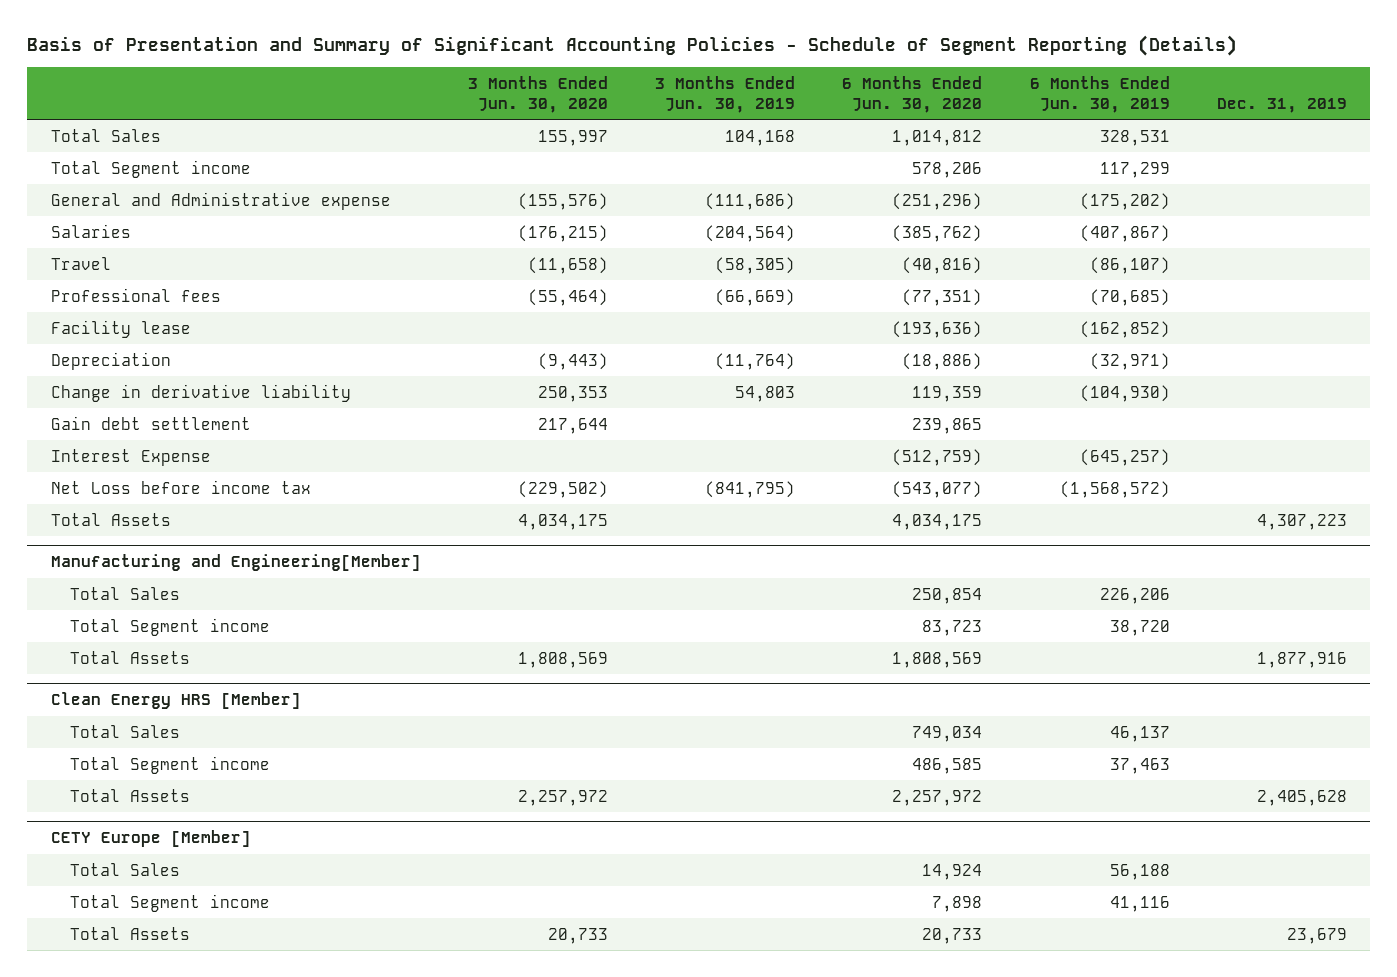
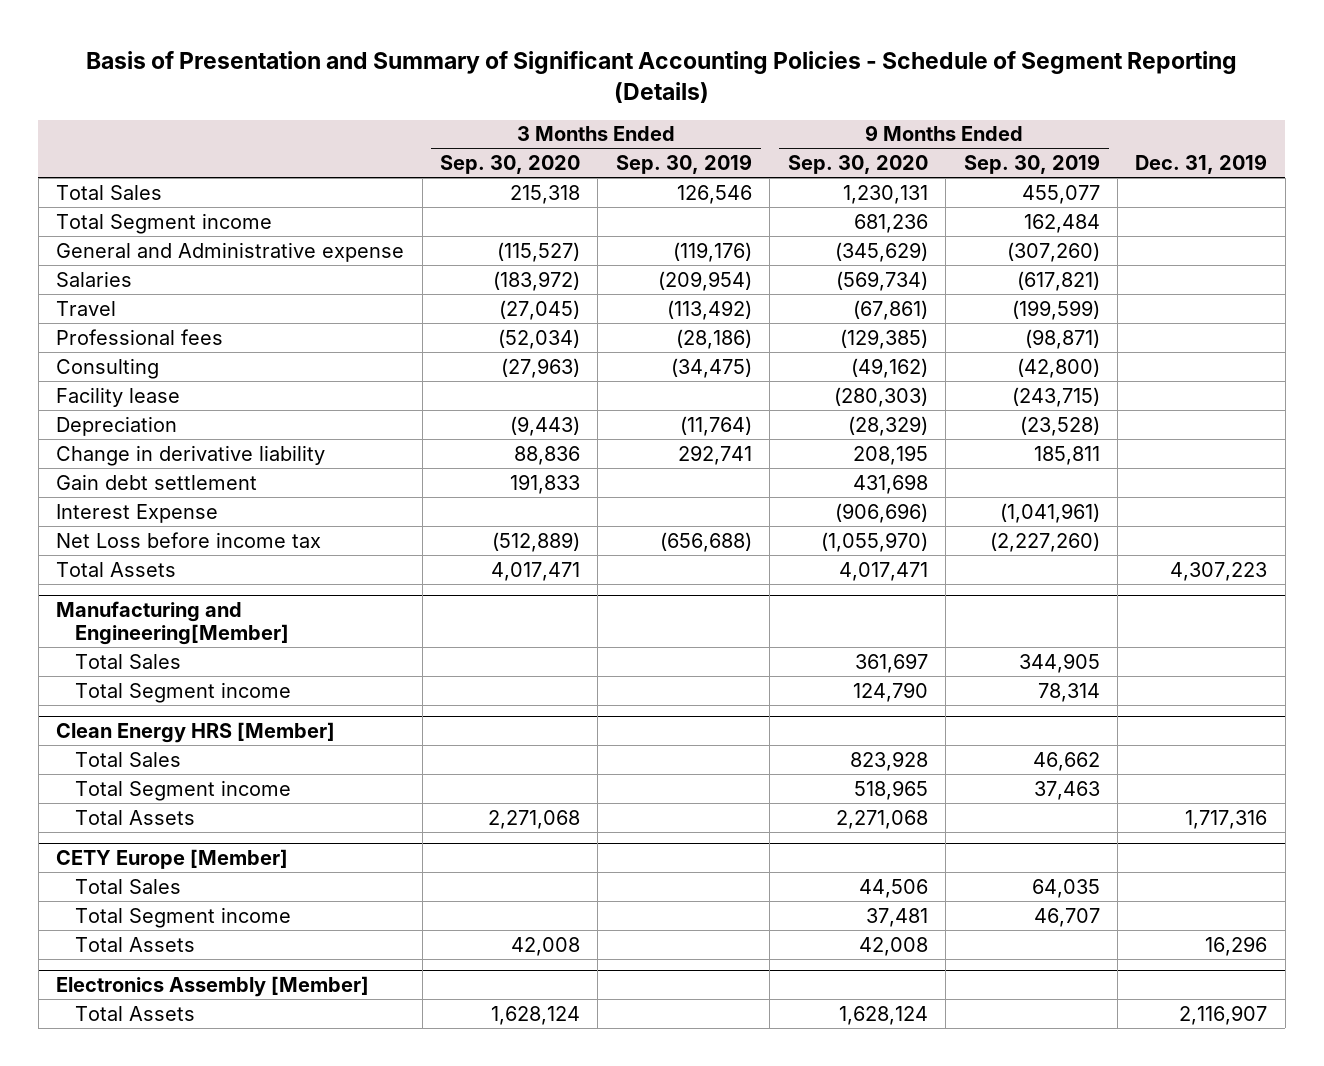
- | 3 Months Ended Jun. 30, 2020 | 3 Months Ended Jun. 30, 2019 | 6 Months Ended Jun. 30, 2020 | 6 Months Ended Jun. 30, 2019 | Dec. 31, 2019
+ | 3 Months Ended Sep. 30, 2020 | 3 Months Ended Sep. 30, 2019 | 9 Months Ended Sep. 30, 2020 | 9 Months Ended Sep. 30, 2019 | Dec. 31, 2019
+ Consulting | (27,963) | (34,475) | (49,162) | (42,800) |
@ Manufacturing and Engineering[Member]
- Total Assets | 1,808,569 | | 1,808,569 | | 1,877,916
@ Clean Energy HRS [Member]
- Total Assets | 2,257,972 | | 2,257,972 | | 2,405,628
+ Total Assets | 2,271,068 | | 2,271,068 | | 1,717,316
@ CETY Europe [Member]
- Total Assets | 20,733 | | 20,733 | | 23,679
+ Total Assets | 42,008 | | 42,008 | | 16,296
+ Electronics Assembly [Member]
+ Total Assets | 1,628,124 | | 1,628,124 | | 2,116,907

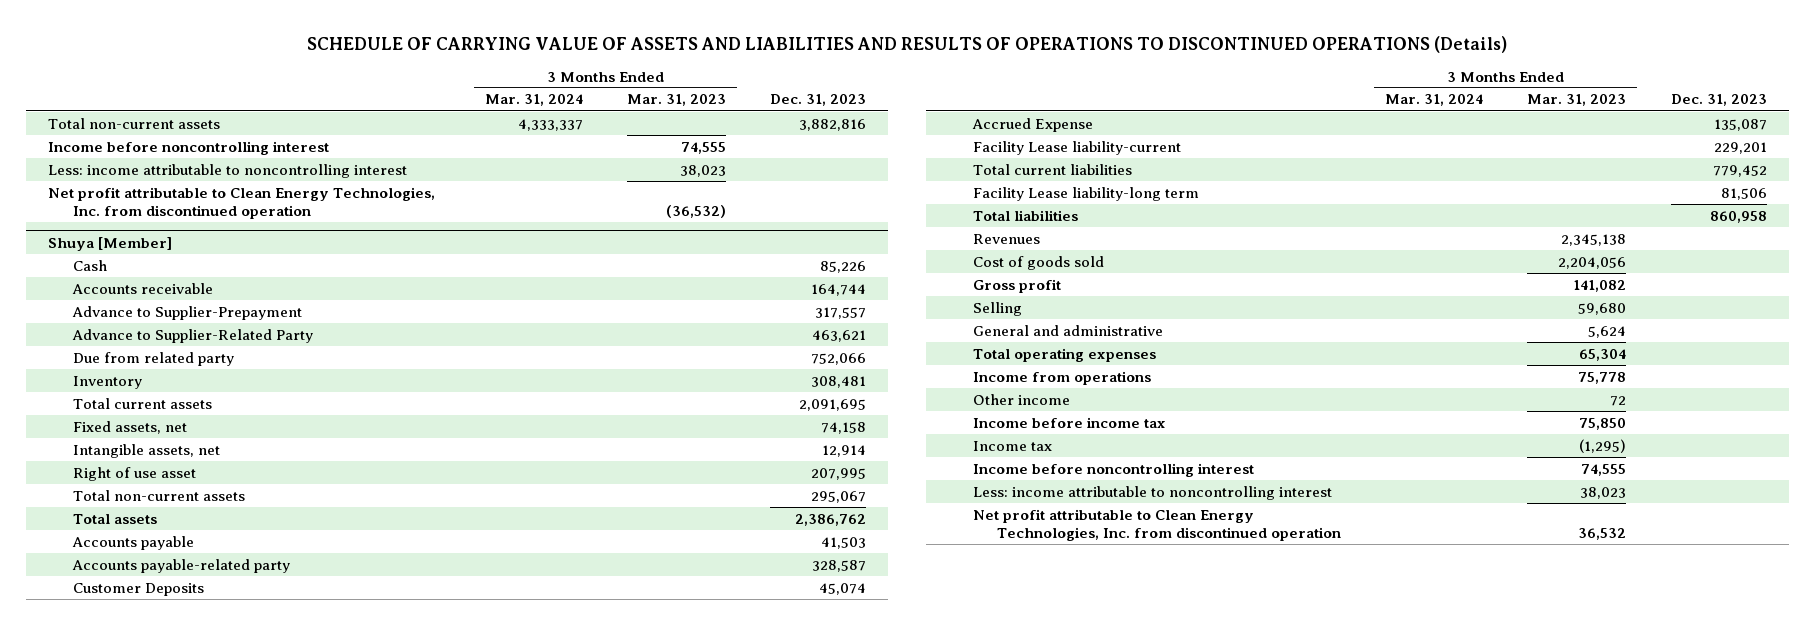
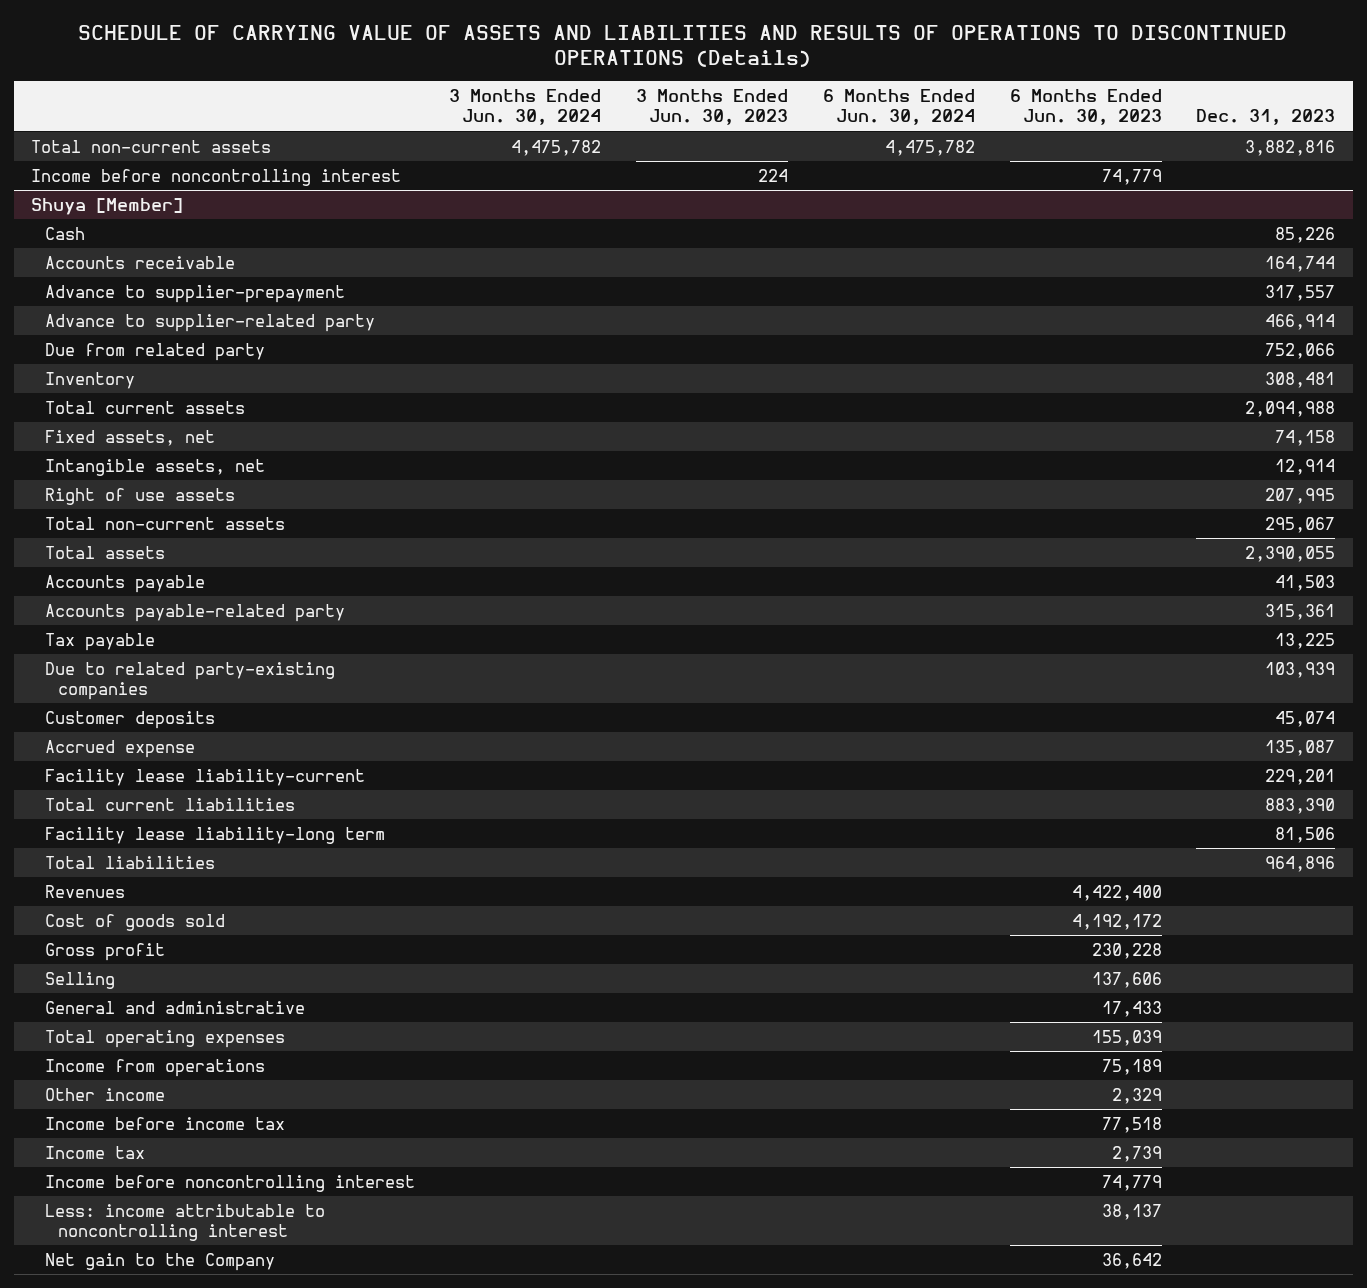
- | 3 Months Ended Mar. 31, 2024 | 3 Months Ended Mar. 31, 2023 | Dec. 31, 2023
+ | 3 Months Ended Jun. 30, 2024 | 3 Months Ended Jun. 30, 2023 | 6 Months Ended Jun. 30, 2024 | 6 Months Ended Jun. 30, 2023 | Dec. 31, 2023
- Less: income attributable to noncontrolling interest | | 38,023 |
- Net profit attributable to Clean Energy Technologies, Inc. from discontinued operation | | (36,532) |
@ Shuya [Member]
- Advance to Supplier-Prepayment | | | 317,557
- Advance to Supplier-Related Party | | | 463,621
+ Advance to supplier-prepayment | | | | | 317,557
+ Advance to supplier-related party | | | | | 466,914
- Total current assets | | | 2,091,695
+ Total current assets | | | | | 2,094,988
- Right of use asset | | | 207,995
+ Right of use assets | | | | | 207,995
- Total assets | | | 2,386,762
+ Total assets | | | | | 2,390,055
- Accounts payable-related party | | | 328,587
- Customer Deposits | | | 45,074
- Accrued Expense | | | 135,087
- Facility Lease liability-current | | | 229,201
- Total current liabilities | | | 779,452
- Facility Lease liability-long term | | | 81,506
- Total liabilities | | | 860,958
+ Accounts payable-related party | | | | | 315,361
+ Tax payable | | | | | 13,225
+ Due to related party-existing companies | | | | | 103,939
+ Customer deposits | | | | | 45,074
+ Accrued expense | | | | | 135,087
+ Facility lease liability-current | | | | | 229,201
+ Total current liabilities | | | | | 883,390
+ Facility lease liability-long term | | | | | 81,506
+ Total liabilities | | | | | 964,896
- Net profit attributable to Clean Energy Technologies, Inc. from discontinued operation | | 36,532 |
+ Net gain to the Company | | | | 36,642 |

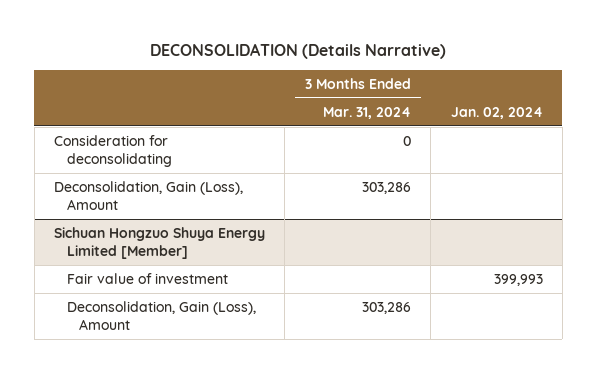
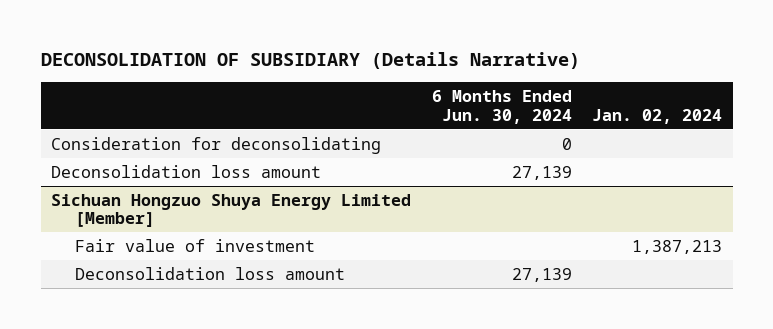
- DECONSOLIDATION (Details Narrative)
+ DECONSOLIDATION OF SUBSIDIARY (Details Narrative)
- | 3 Months Ended Mar. 31, 2024 | Jan. 02, 2024
+ | 6 Months Ended Jun. 30, 2024 | Jan. 02, 2024
- Deconsolidation, Gain (Loss), Amount | 303,286 |
+ Deconsolidation loss amount | 27,139 |
@ Sichuan Hongzuo Shuya Energy Limited [Member]
- Fair value of investment | | 399,993
- Deconsolidation, Gain (Loss), Amount | 303,286 |
+ Fair value of investment | | 1,387,213
+ Deconsolidation loss amount | 27,139 |

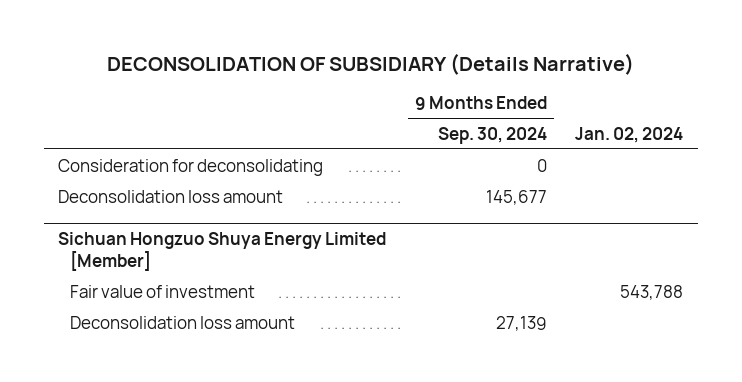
- | 6 Months Ended Jun. 30, 2024 | Jan. 02, 2024
+ | 9 Months Ended Sep. 30, 2024 | Jan. 02, 2024
@ Sichuan Hongzuo Shuya Energy Limited [Member]
- Fair value of investment | | 1,387,213
+ Fair value of investment | | 543,788

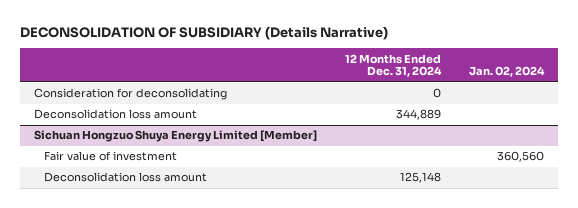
- | 9 Months Ended Sep. 30, 2024 | Jan. 02, 2024
+ | 12 Months Ended Dec. 31, 2024 | Jan. 02, 2024
@ Sichuan Hongzuo Shuya Energy Limited [Member]
- Fair value of investment | | 543,788
+ Fair value of investment | | 360,560

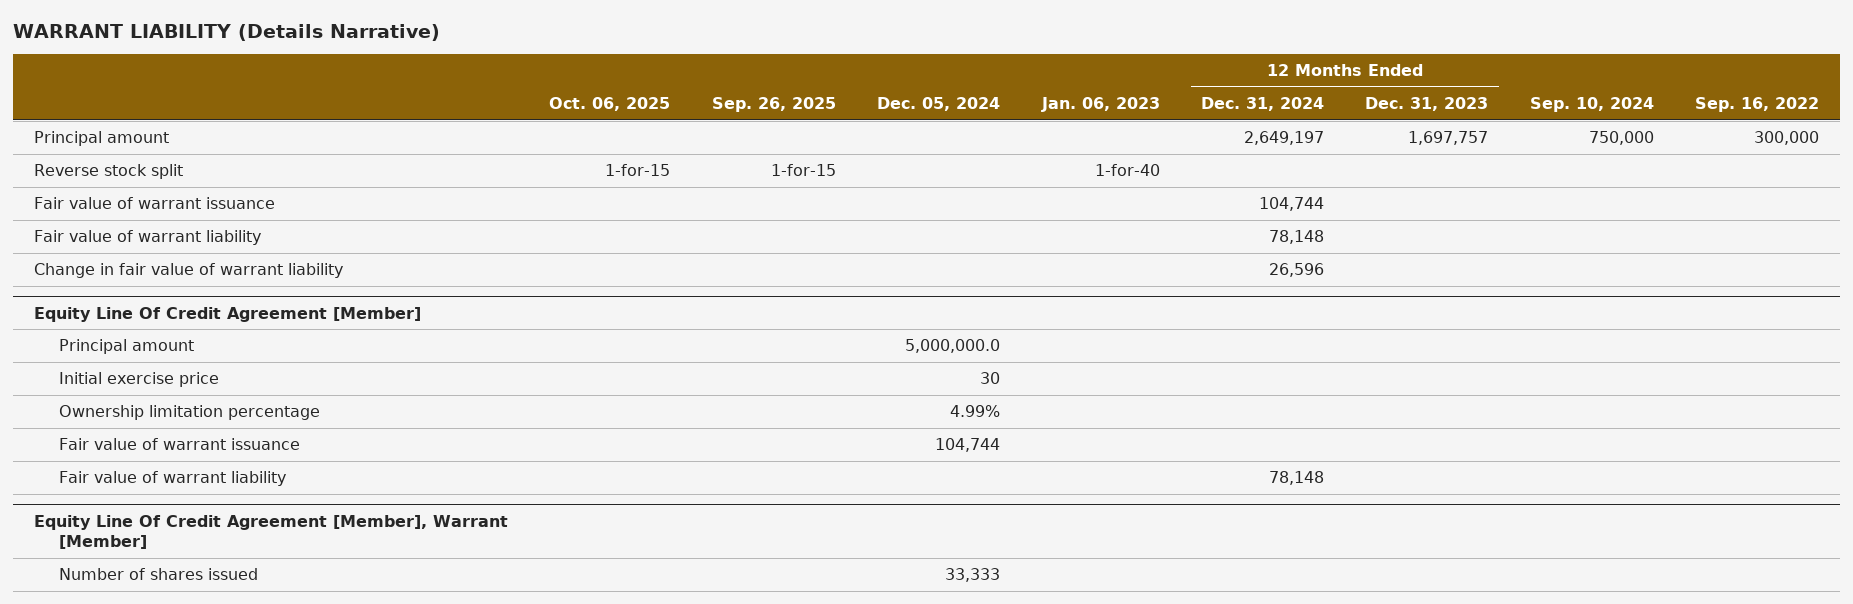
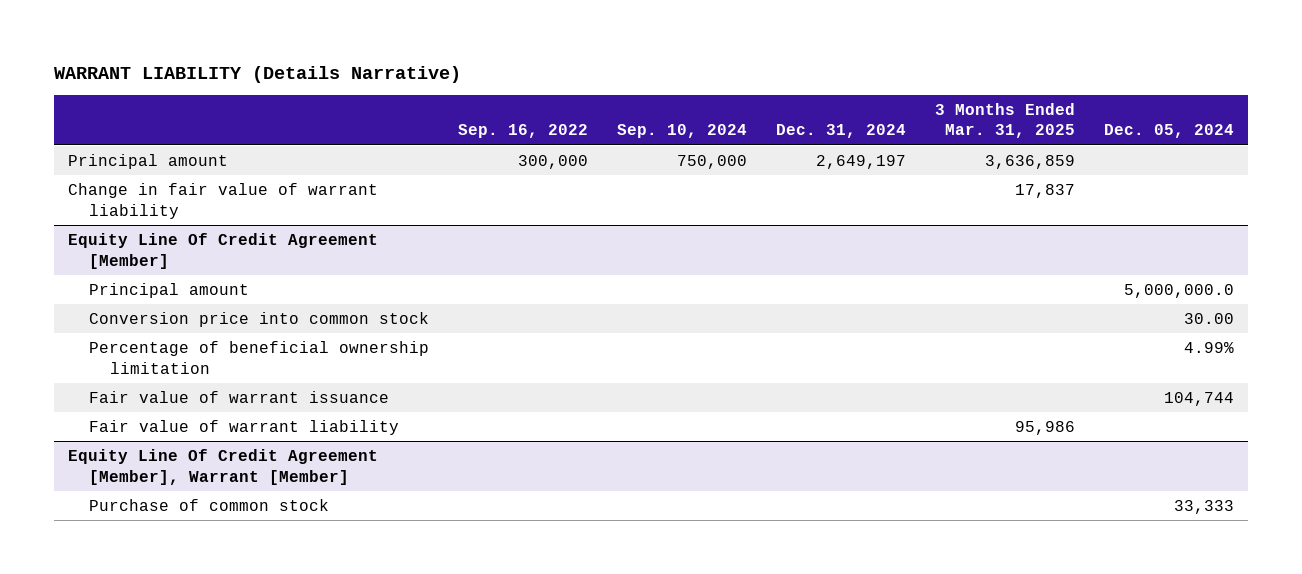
- | Oct. 06, 2025 | Sep. 26, 2025 | Dec. 05, 2024 | Jan. 06, 2023 | 12 Months Ended Dec. 31, 2024 | 12 Months Ended Dec. 31, 2023 | Sep. 10, 2024 | Sep. 16, 2022
+ | Sep. 16, 2022 | Sep. 10, 2024 | Dec. 31, 2024 | 3 Months Ended Mar. 31, 2025 | Dec. 05, 2024
- Reverse stock split | 1-for-15 | 1-for-15 | | 1-for-40 | | | |
- Fair value of warrant issuance | | | | | 104,744 | | |
- Fair value of warrant liability | | | | | 78,148 | | |
@ Equity Line Of Credit Agreement [Member]
- Initial exercise price | | | 30 | | | | |
- Ownership limitation percentage | | | 4.99% | | | | |
+ Conversion price into common stock | | | | | 30.00
+ Percentage of beneficial ownership limitation | | | | | 4.99%
@ Equity Line Of Credit Agreement [Member], Warrant [Member]
- Number of shares issued | | | 33,333 | | | | |
+ Purchase of common stock | | | | | 33,333

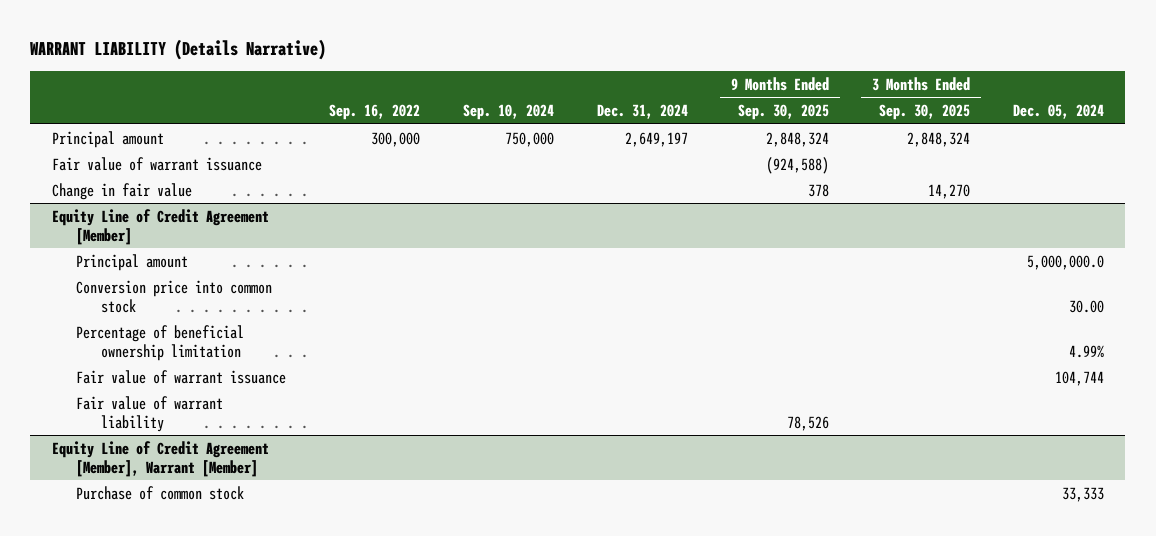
- | Sep. 16, 2022 | Sep. 10, 2024 | Dec. 31, 2024 | 3 Months Ended Mar. 31, 2025 | Dec. 05, 2024
+ | Sep. 16, 2022 | Sep. 10, 2024 | Dec. 31, 2024 | 9 Months Ended Sep. 30, 2025 | 3 Months Ended Sep. 30, 2025 | Dec. 05, 2024
- Change in fair value of warrant liability | | | | 17,837 |
- Equity Line Of Credit Agreement [Member]
+ Fair value of warrant issuance | | | | (924,588) | |
+ Change in fair value | | | | 378 | 14,270 |
+ Equity Line of Credit Agreement [Member]
- Equity Line Of Credit Agreement [Member], Warrant [Member]
+ Equity Line of Credit Agreement [Member], Warrant [Member]

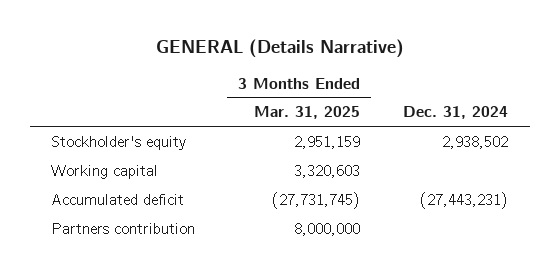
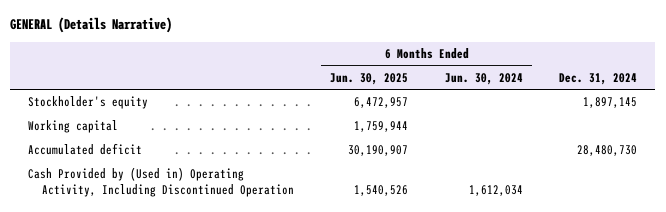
- | 3 Months Ended Mar. 31, 2025 | Dec. 31, 2024
+ | 6 Months Ended Jun. 30, 2025 | 6 Months Ended Jun. 30, 2024 | Dec. 31, 2024
- Stockholder's equity | 2,951,159 | 2,938,502
+ Stockholder's equity | 6,472,957 | | 1,897,145
- Accumulated deficit | (27,731,745) | (27,443,231)
- Partners contribution | 8,000,000 |
+ Accumulated deficit | 30,190,907 | | 28,480,730
+ Cash Provided by (Used in) Operating Activity, Including Discontinued Operation | 1,540,526 | 1,612,034 |

